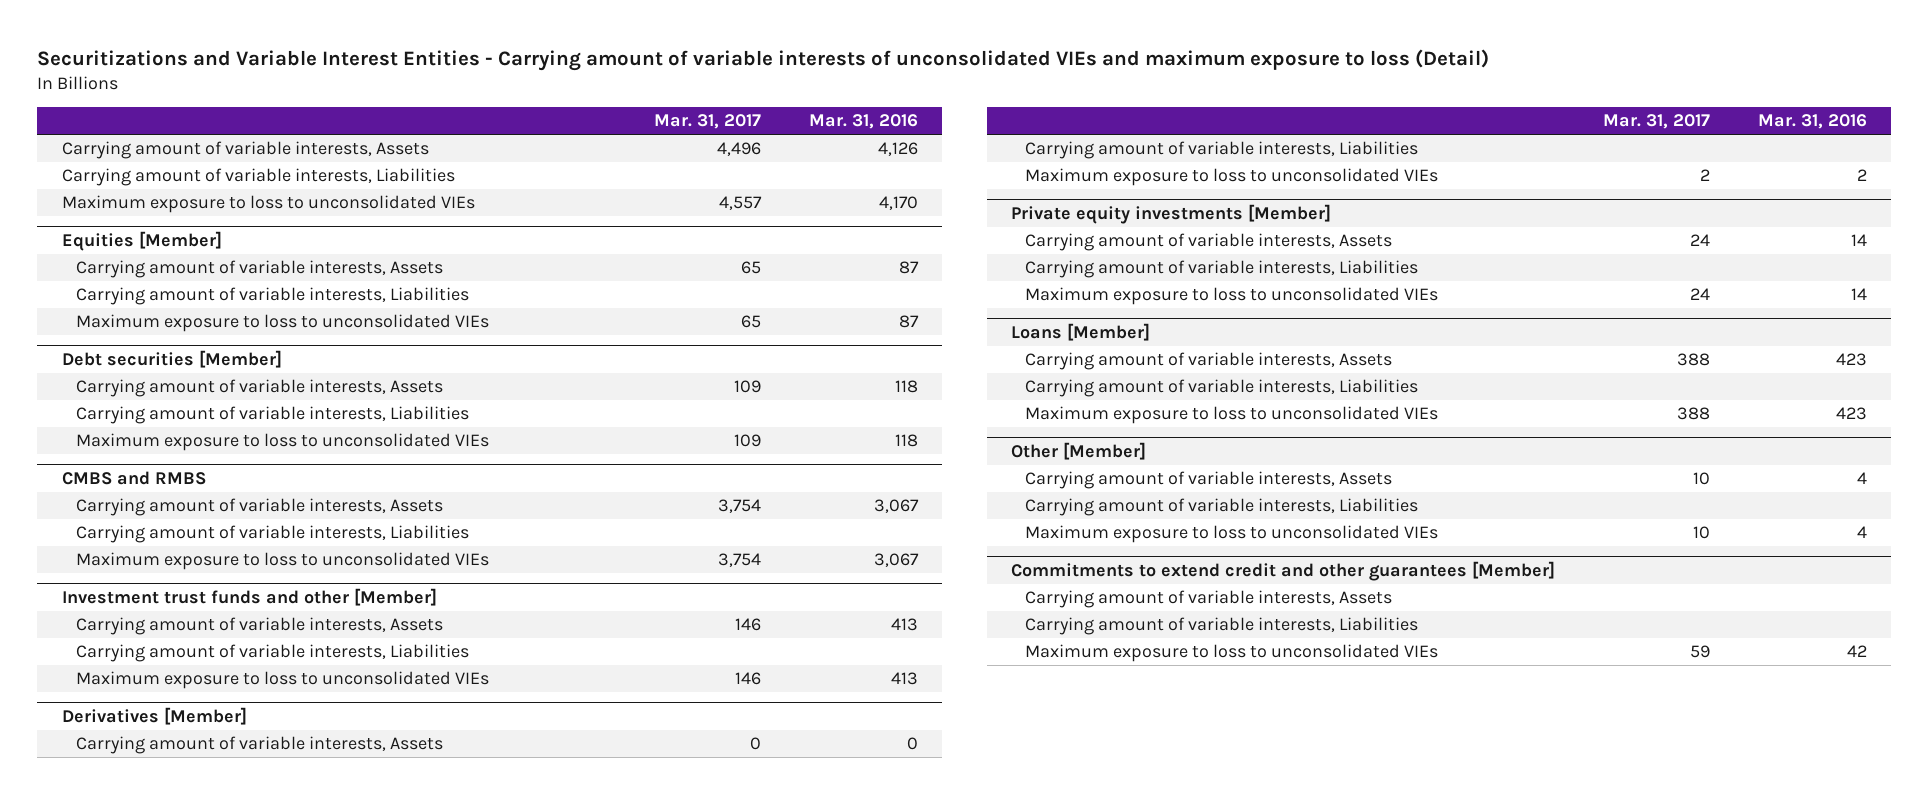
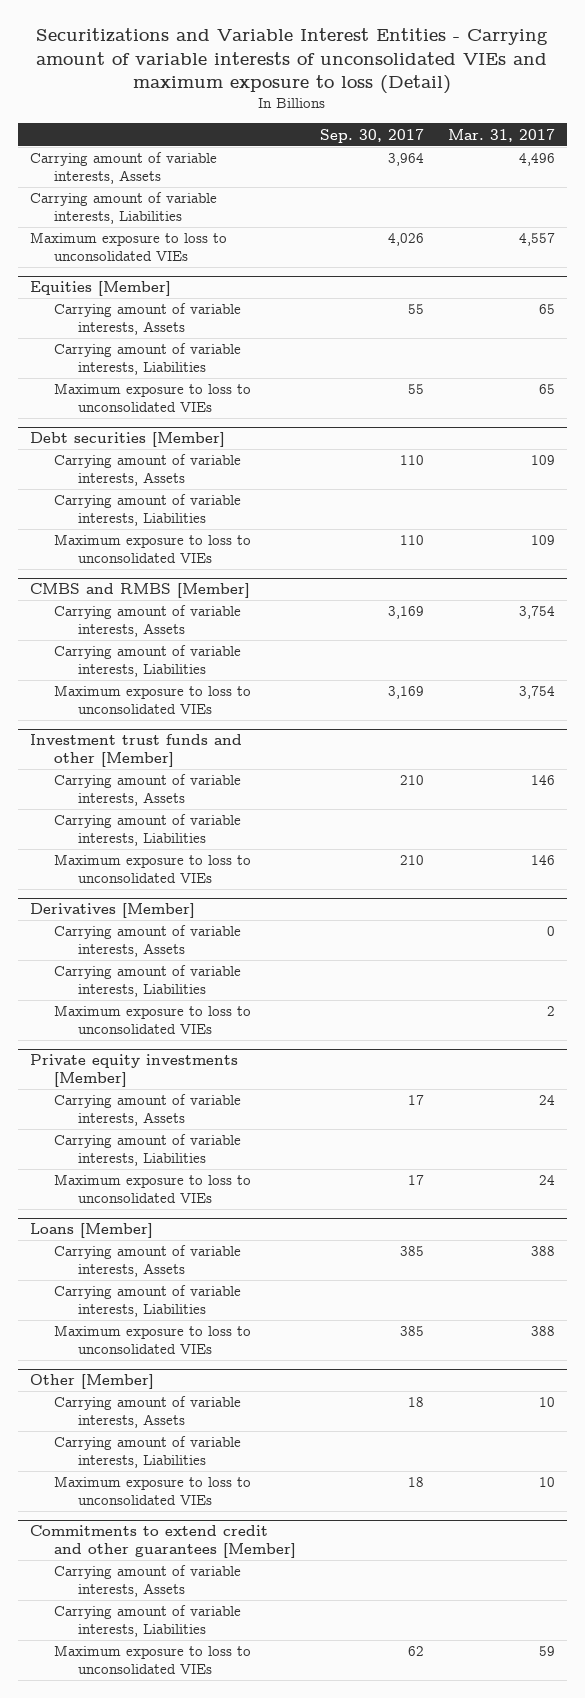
- | Mar. 31, 2017 | Mar. 31, 2016
+ | Sep. 30, 2017 | Mar. 31, 2017
- CMBS and RMBS
+ CMBS and RMBS [Member]

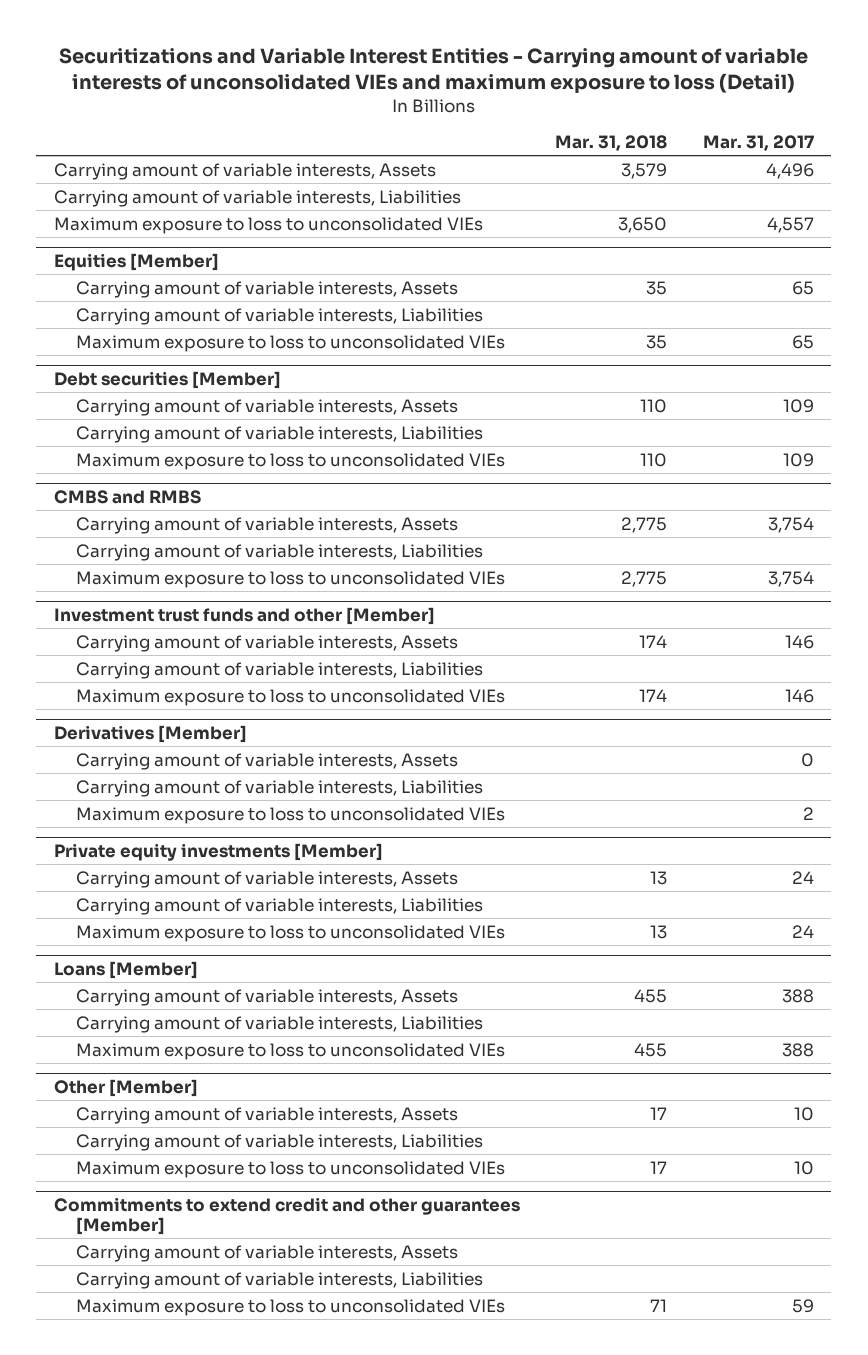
- | Sep. 30, 2017 | Mar. 31, 2017
+ | Mar. 31, 2018 | Mar. 31, 2017
- CMBS and RMBS [Member]
+ CMBS and RMBS

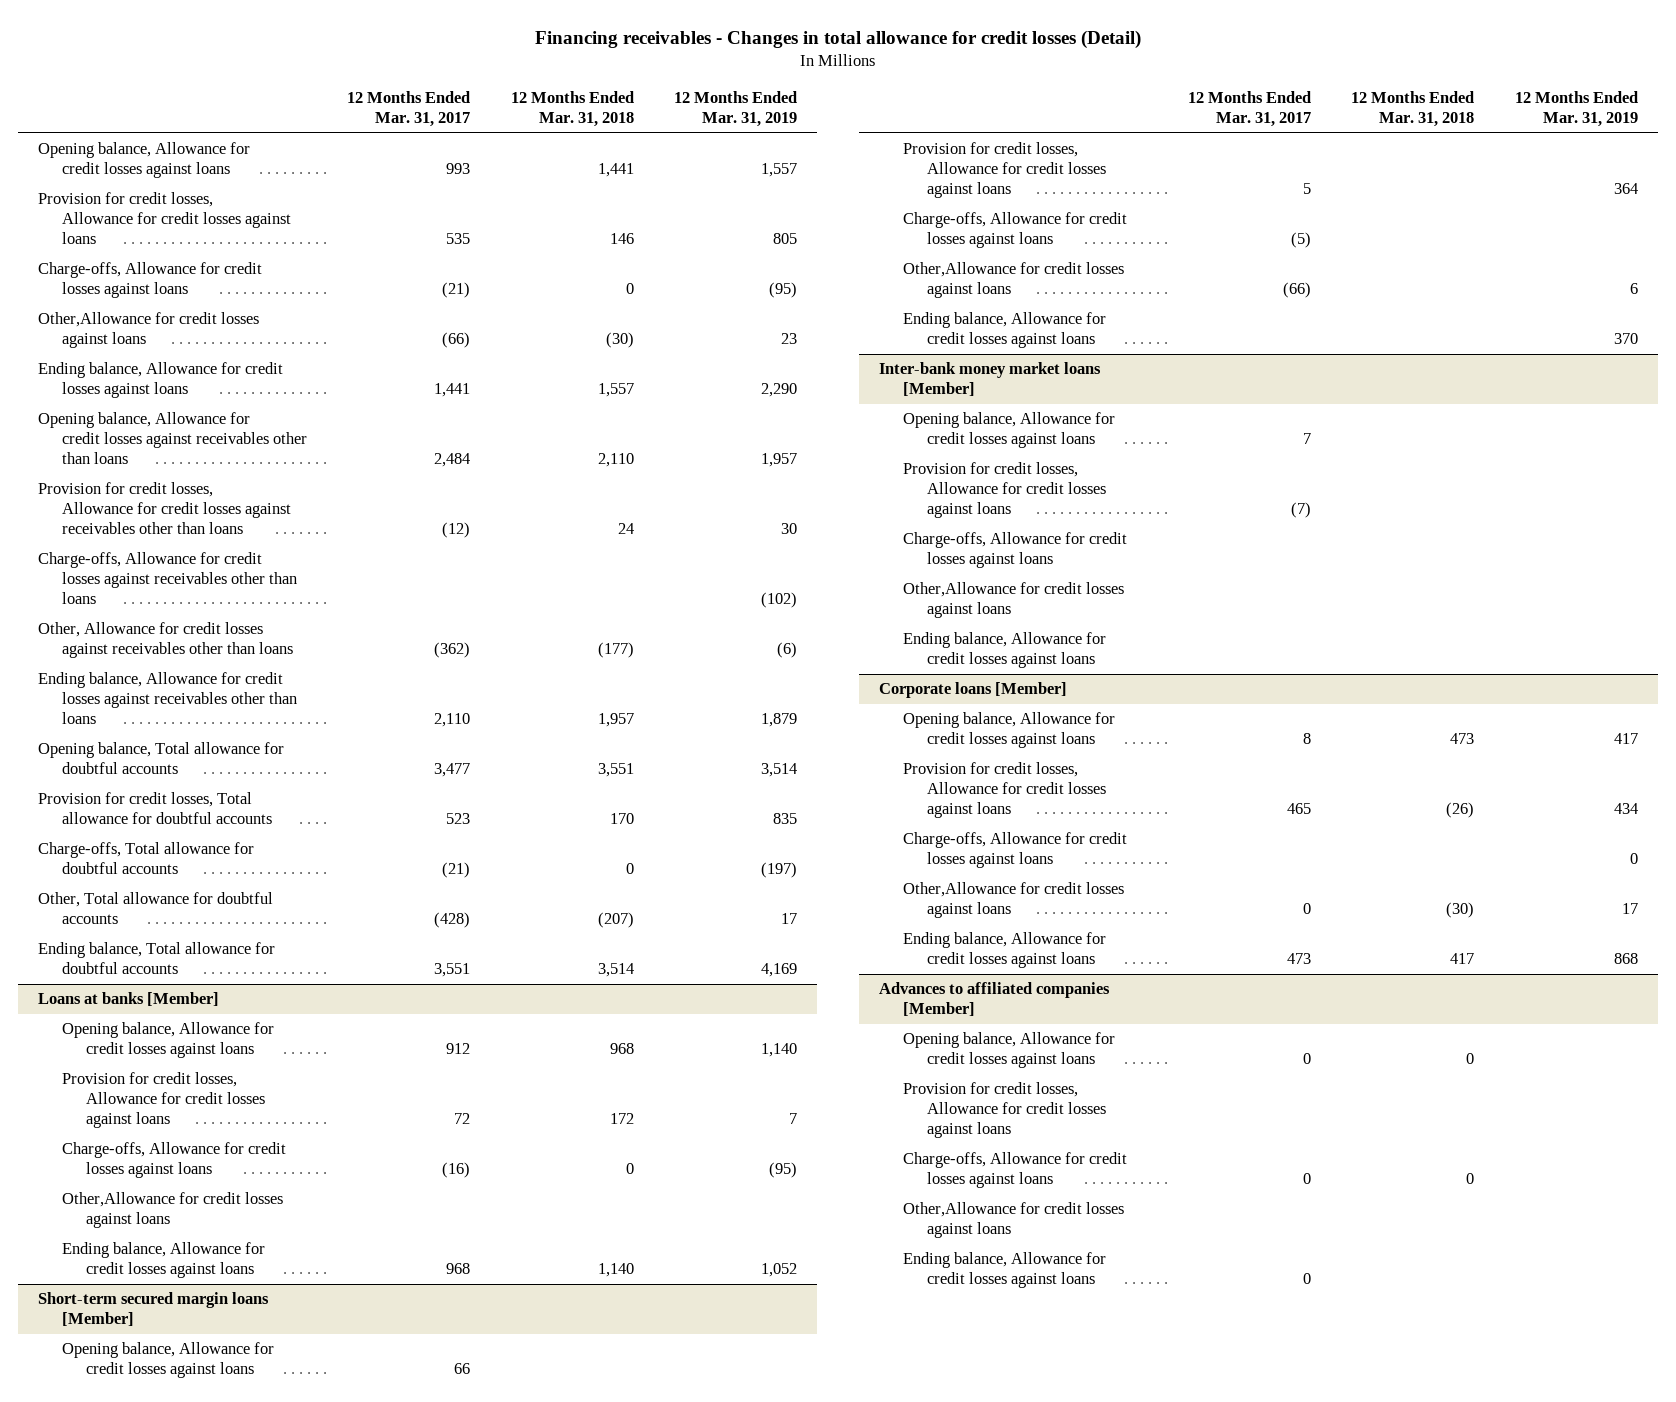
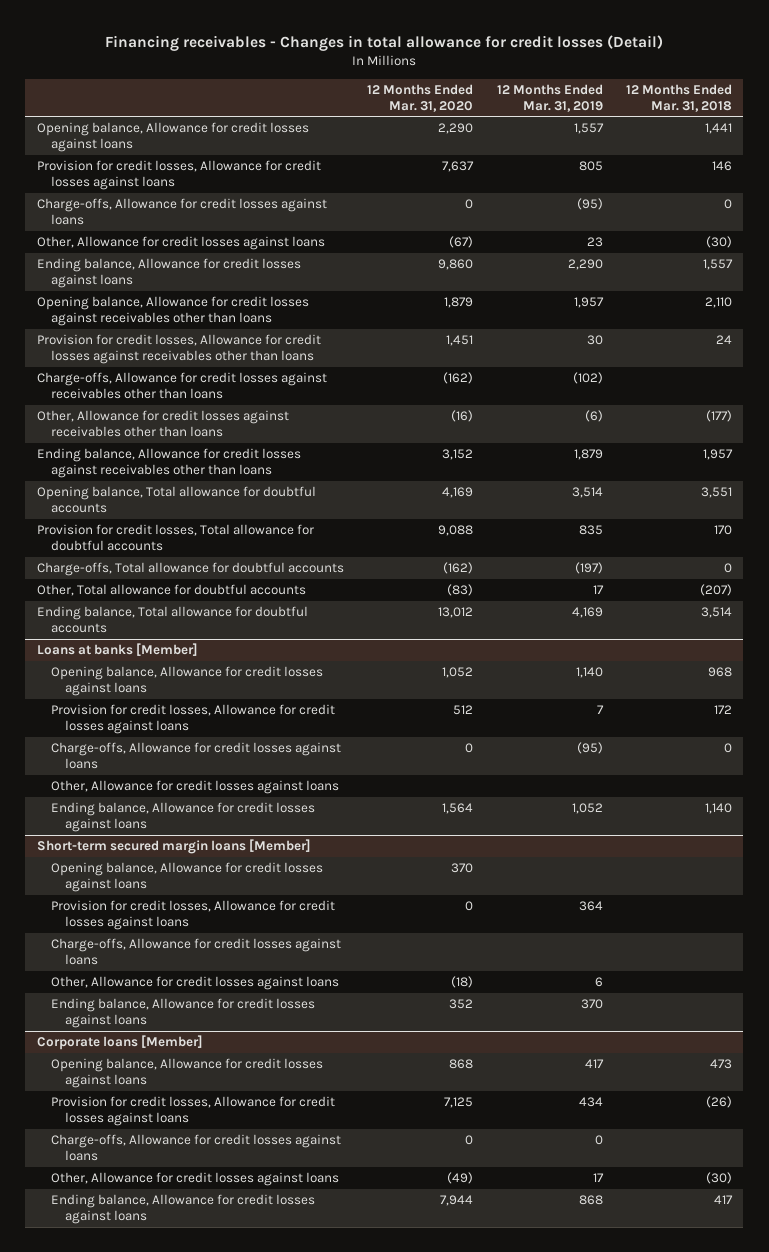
- | 12 Months Ended Mar. 31, 2017 | 12 Months Ended Mar. 31, 2018 | 12 Months Ended Mar. 31, 2019
+ | 12 Months Ended Mar. 31, 2020 | 12 Months Ended Mar. 31, 2019 | 12 Months Ended Mar. 31, 2018
- Other,Allowance for credit losses against loans | (66) | (30) | 23
+ Other, Allowance for credit losses against loans | (67) | 23 | (30)
@ Loans at banks [Member]
- Other,Allowance for credit losses against loans
+ Other, Allowance for credit losses against loans
@ Short-term secured margin loans [Member]
- Other,Allowance for credit losses against loans | (66) | | 6
+ Other, Allowance for credit losses against loans | (18) | 6 |
- Inter-bank money market loans [Member]
- Opening balance, Allowance for credit losses against loans | 7 | |
- Provision for credit losses, Allowance for credit losses against loans | (7) | |
- Charge-offs, Allowance for credit losses against loans
- Other,Allowance for credit losses against loans
- Ending balance, Allowance for credit losses against loans
@ Corporate loans [Member]
- Other,Allowance for credit losses against loans | 0 | (30) | 17
+ Other, Allowance for credit losses against loans | (49) | 17 | (30)
- Advances to affiliated companies [Member]
- Opening balance, Allowance for credit losses against loans | 0 | 0 |
- Provision for credit losses, Allowance for credit losses against loans
- Charge-offs, Allowance for credit losses against loans | 0 | 0 |
- Other,Allowance for credit losses against loans
- Ending balance, Allowance for credit losses against loans | 0 | |

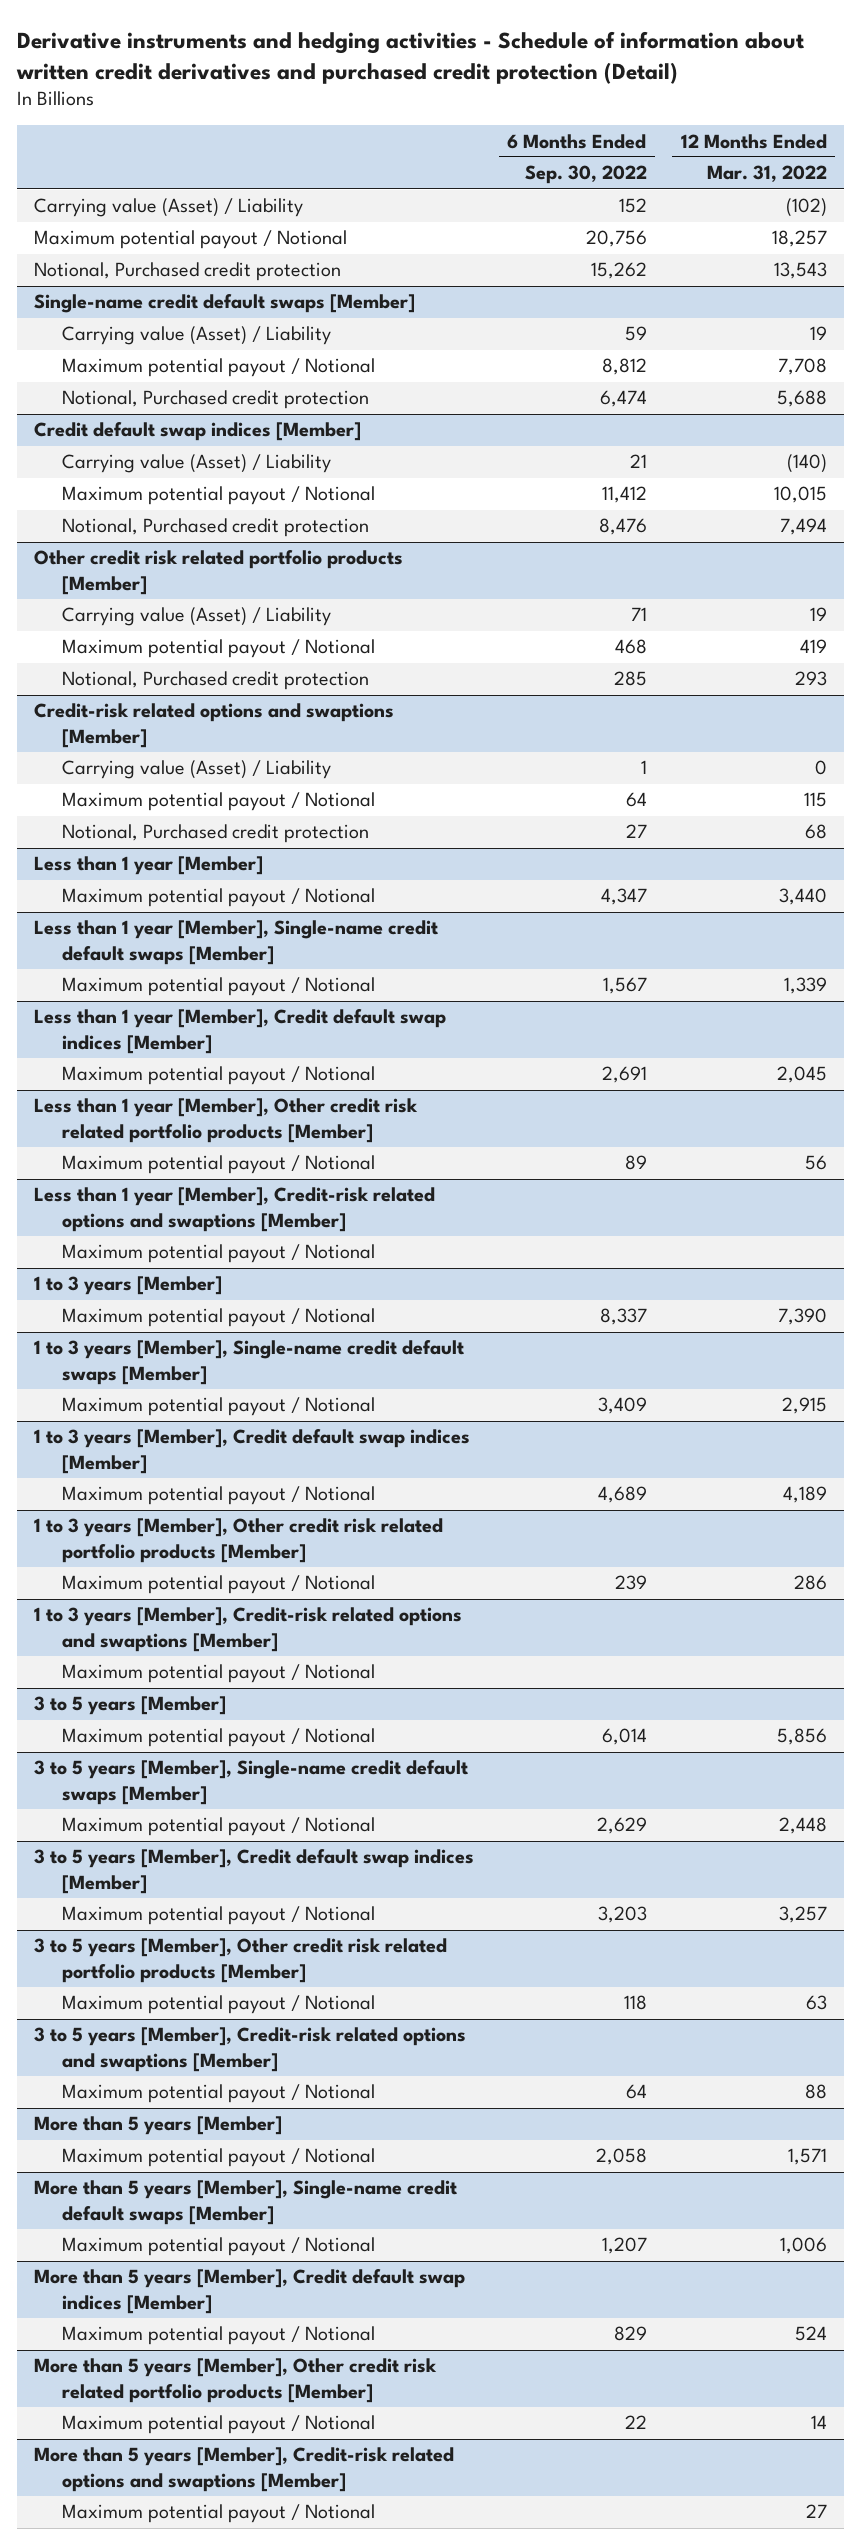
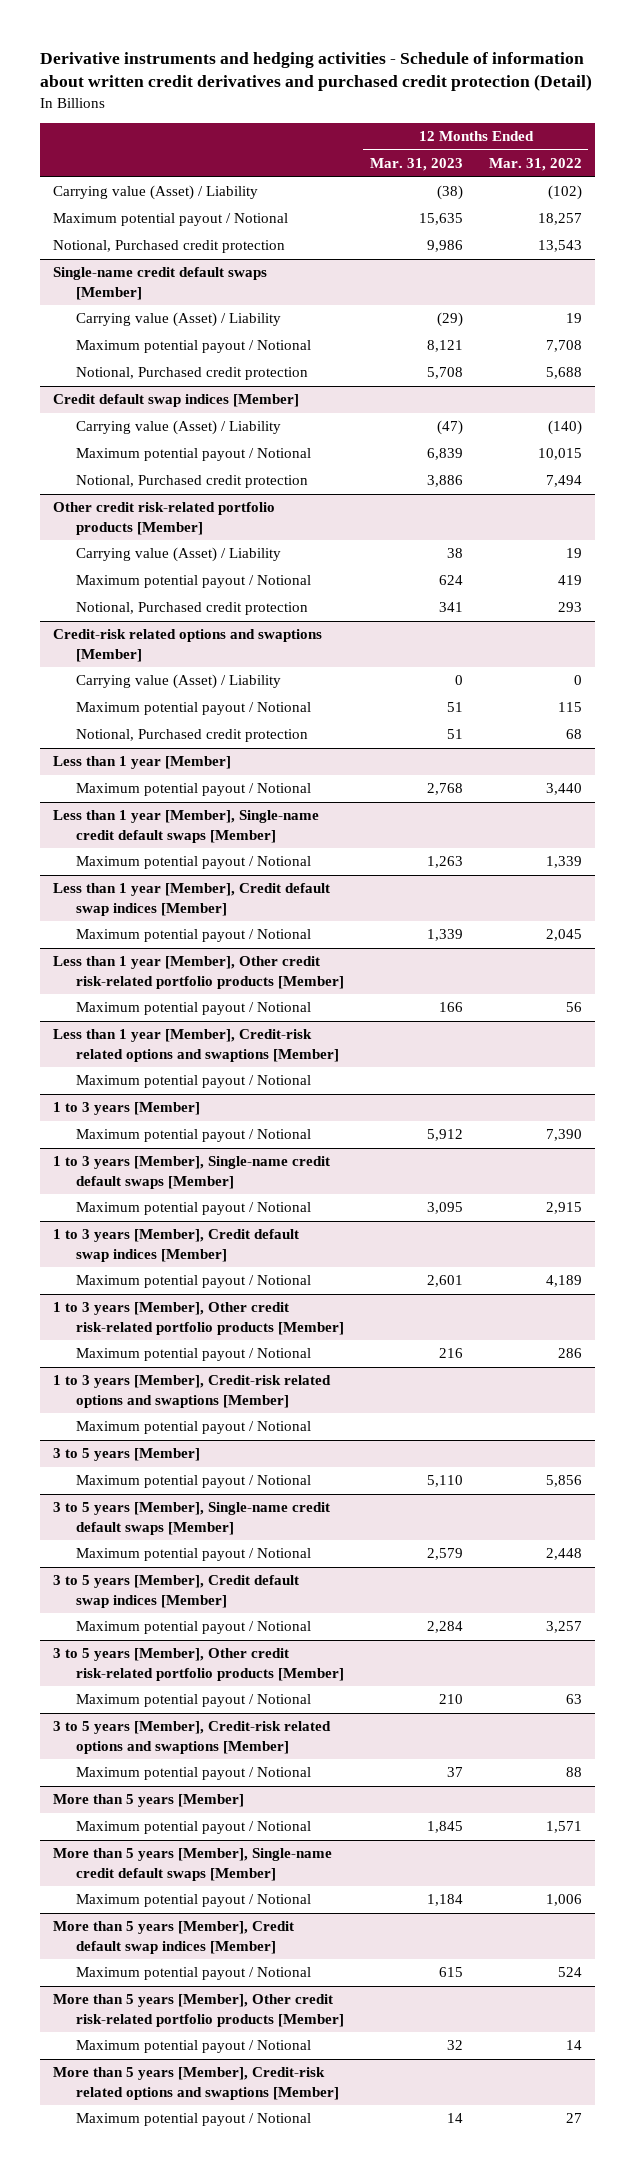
- | 6 Months Ended Sep. 30, 2022 | 12 Months Ended Mar. 31, 2022
+ | 12 Months Ended Mar. 31, 2023 | 12 Months Ended Mar. 31, 2022
- Other credit risk related portfolio products [Member]
+ Other credit risk-related portfolio products [Member]
- Less than 1 year [Member], Other credit risk related portfolio products [Member]
+ Less than 1 year [Member], Other credit risk-related portfolio products [Member]
- 1 to 3 years [Member], Other credit risk related portfolio products [Member]
+ 1 to 3 years [Member], Other credit risk-related portfolio products [Member]
- 3 to 5 years [Member], Other credit risk related portfolio products [Member]
+ 3 to 5 years [Member], Other credit risk-related portfolio products [Member]
- More than 5 years [Member], Other credit risk related portfolio products [Member]
+ More than 5 years [Member], Other credit risk-related portfolio products [Member]

